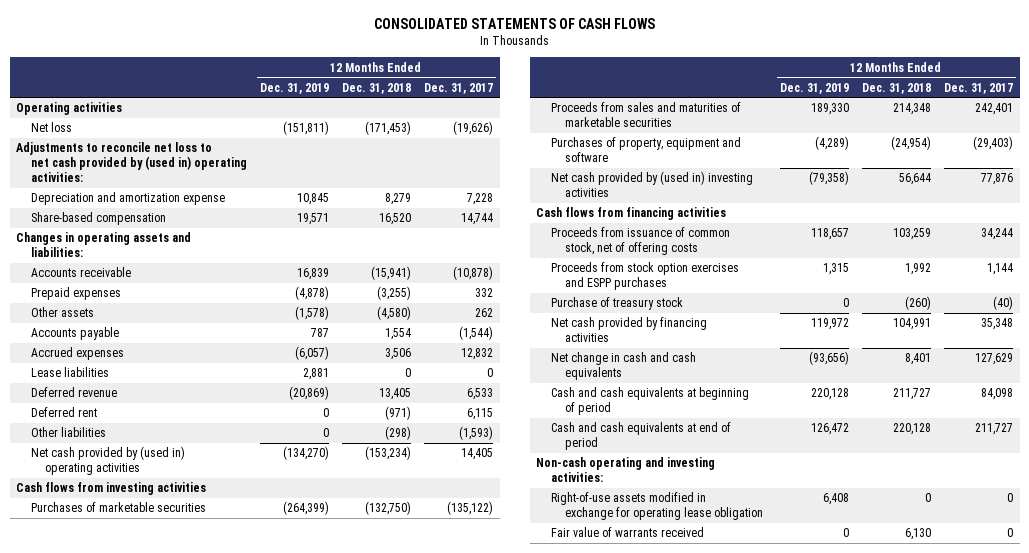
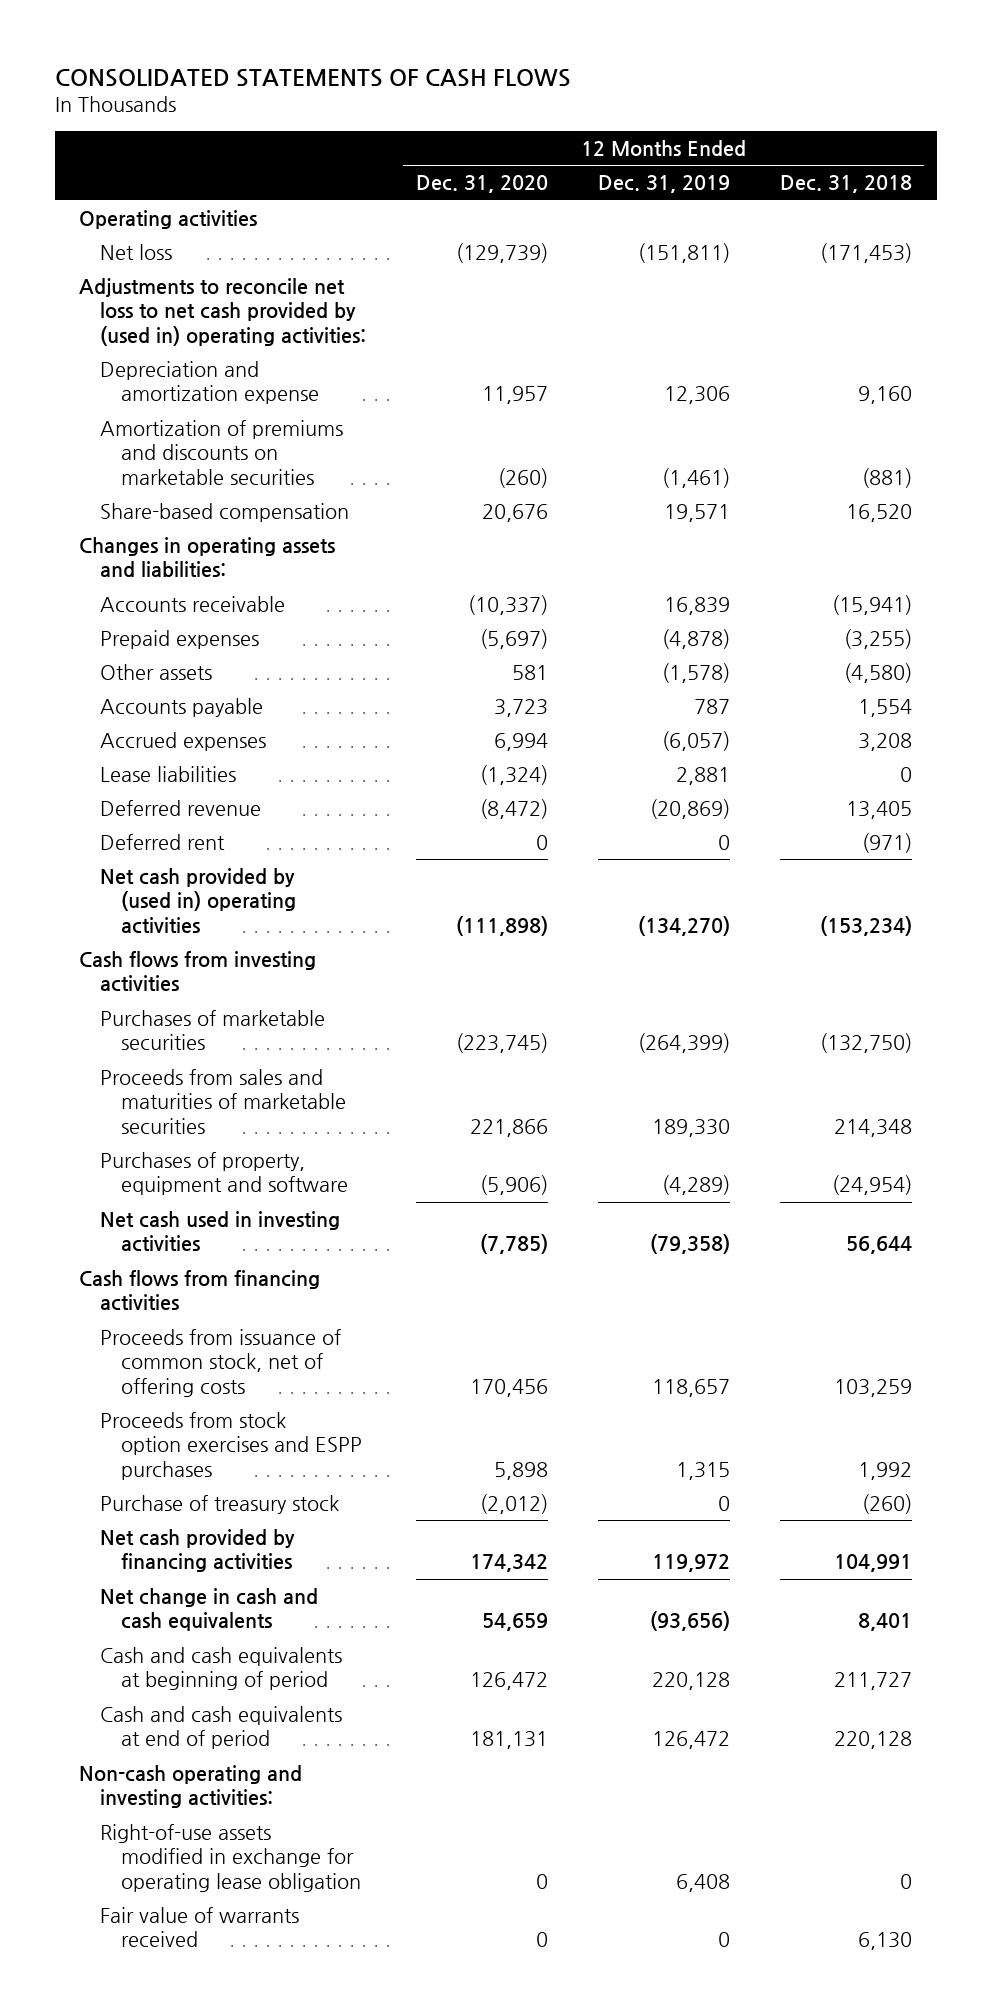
- | 12 Months Ended Dec. 31, 2019 | 12 Months Ended Dec. 31, 2018 | 12 Months Ended Dec. 31, 2017
+ | 12 Months Ended Dec. 31, 2020 | 12 Months Ended Dec. 31, 2019 | 12 Months Ended Dec. 31, 2018
- Depreciation and amortization expense | 10,845 | 8,279 | 7,228
+ Depreciation and amortization expense | 11,957 | 12,306 | 9,160
+ Amortization of premiums and discounts on marketable securities | (260) | (1,461) | (881)
- Accrued expenses | (6,057) | 3,506 | 12,832
+ Accrued expenses | 6,994 | (6,057) | 3,208
- Other liabilities | 0 | (298) | (1,593)
- Net cash provided by (used in) investing activities | (79,358) | 56,644 | 77,876
+ Net cash used in investing activities | (7,785) | (79,358) | 56,644

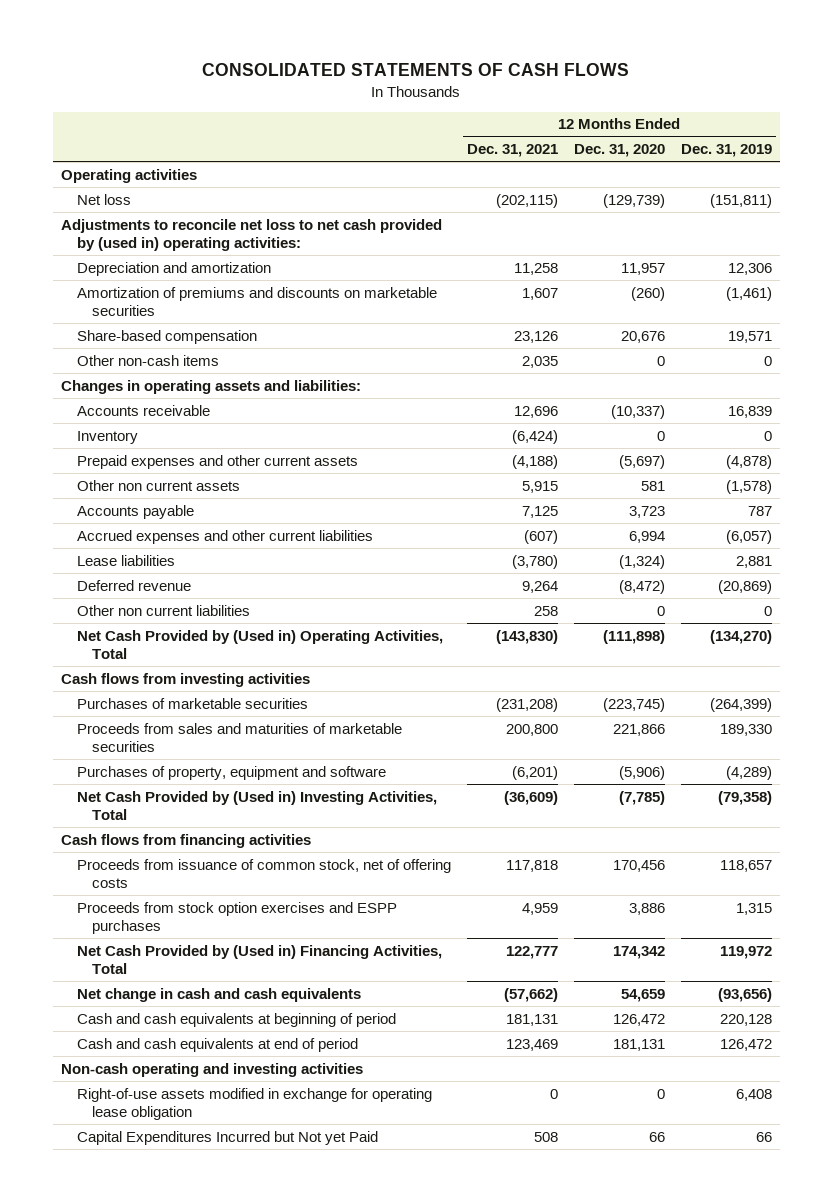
- | 12 Months Ended Dec. 31, 2020 | 12 Months Ended Dec. 31, 2019 | 12 Months Ended Dec. 31, 2018
+ | 12 Months Ended Dec. 31, 2021 | 12 Months Ended Dec. 31, 2020 | 12 Months Ended Dec. 31, 2019
- Depreciation and amortization expense | 11,957 | 12,306 | 9,160
+ Depreciation and amortization | 11,258 | 11,957 | 12,306
+ Other non-cash items | 2,035 | 0 | 0
- Prepaid expenses | (5,697) | (4,878) | (3,255)
- Other assets | 581 | (1,578) | (4,580)
+ Inventory | (6,424) | 0 | 0
+ Prepaid expenses and other current assets | (4,188) | (5,697) | (4,878)
+ Other non current assets | 5,915 | 581 | (1,578)
- Accrued expenses | 6,994 | (6,057) | 3,208
+ Accrued expenses and other current liabilities | (607) | 6,994 | (6,057)
- Deferred rent | 0 | 0 | (971)
- Net cash provided by (used in) operating activities | (111,898) | (134,270) | (153,234)
+ Other non current liabilities | 258 | 0 | 0
+ Net Cash Provided by (Used in) Operating Activities, Total | (143,830) | (111,898) | (134,270)
- Net cash used in investing activities | (7,785) | (79,358) | 56,644
+ Net Cash Provided by (Used in) Investing Activities, Total | (36,609) | (7,785) | (79,358)
- Proceeds from stock option exercises and ESPP purchases | 5,898 | 1,315 | 1,992
- Purchase of treasury stock | (2,012) | 0 | (260)
- Net cash provided by financing activities | 174,342 | 119,972 | 104,991
+ Proceeds from stock option exercises and ESPP purchases | 4,959 | 3,886 | 1,315
+ Net Cash Provided by (Used in) Financing Activities, Total | 122,777 | 174,342 | 119,972
- Non-cash operating and investing activities:
+ Non-cash operating and investing activities
- Fair value of warrants received | 0 | 0 | 6,130
+ Capital Expenditures Incurred but Not yet Paid | 508 | 66 | 66

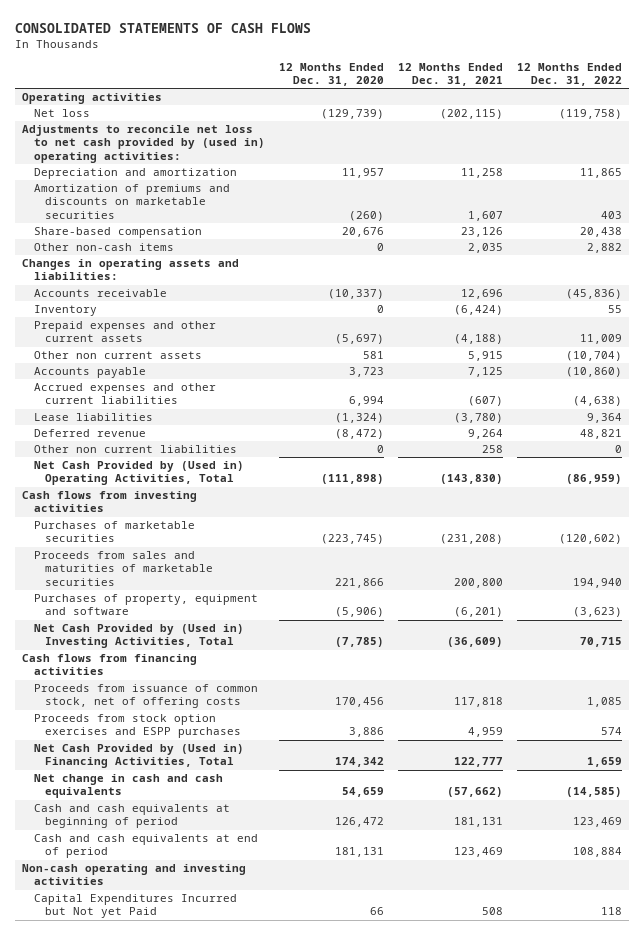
- | 12 Months Ended Dec. 31, 2021 | 12 Months Ended Dec. 31, 2020 | 12 Months Ended Dec. 31, 2019
+ | 12 Months Ended Dec. 31, 2020 | 12 Months Ended Dec. 31, 2021 | 12 Months Ended Dec. 31, 2022
- Right-of-use assets modified in exchange for operating lease obligation | 0 | 0 | 6,408

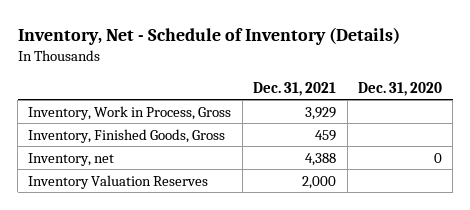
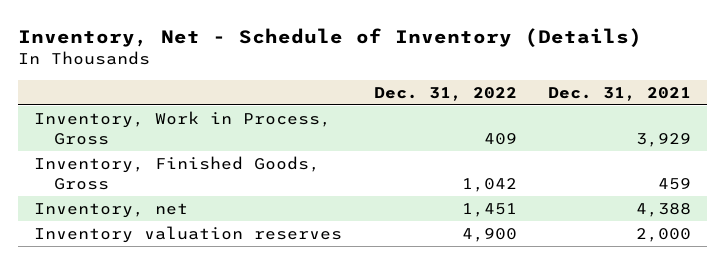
- | Dec. 31, 2021 | Dec. 31, 2020
+ | Dec. 31, 2022 | Dec. 31, 2021
- Inventory Valuation Reserves | 2,000 |
+ Inventory valuation reserves | 4,900 | 2,000

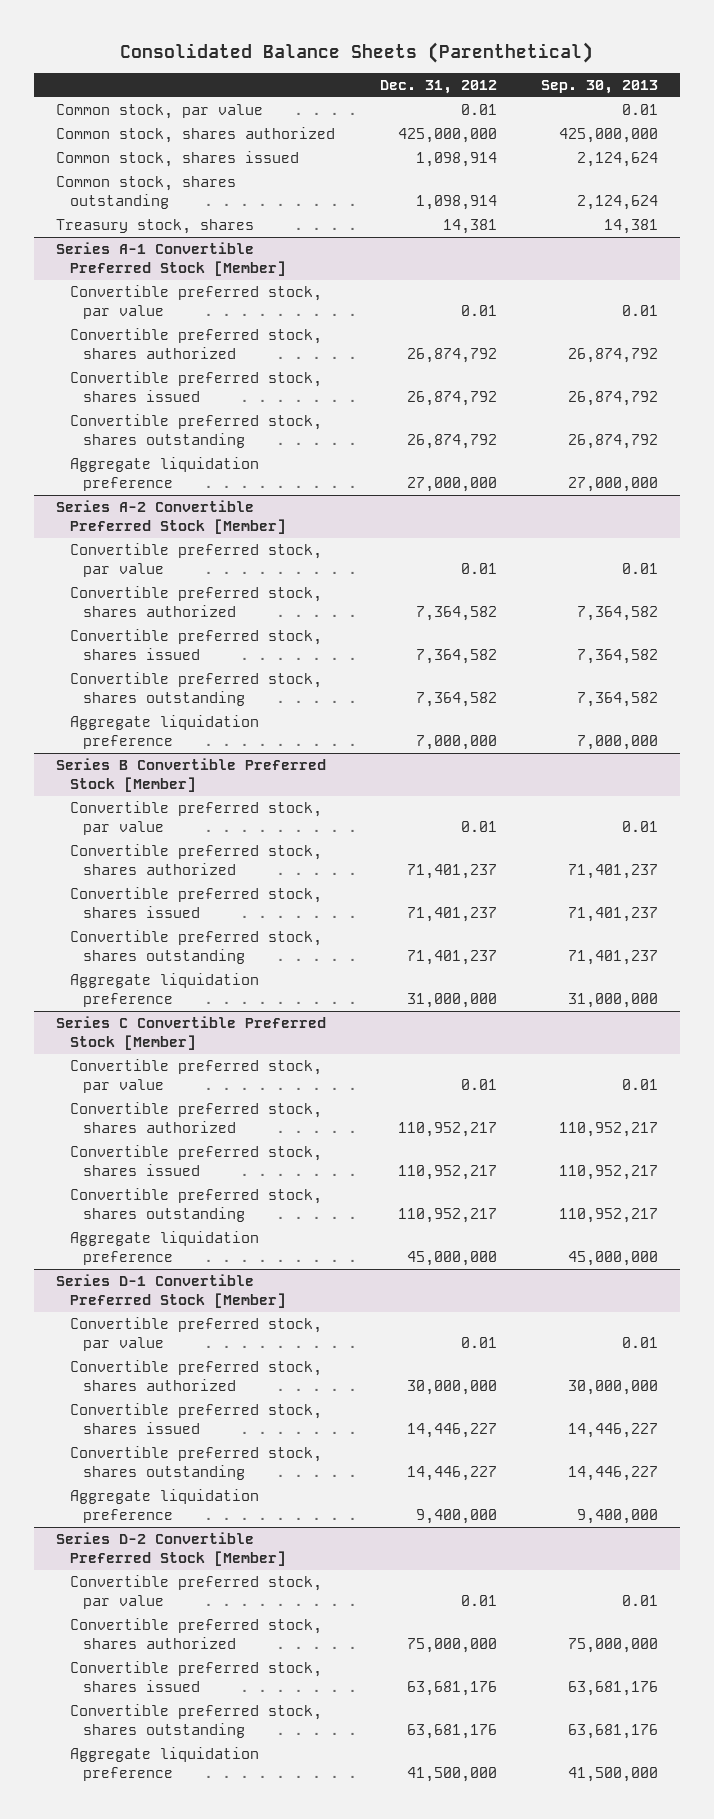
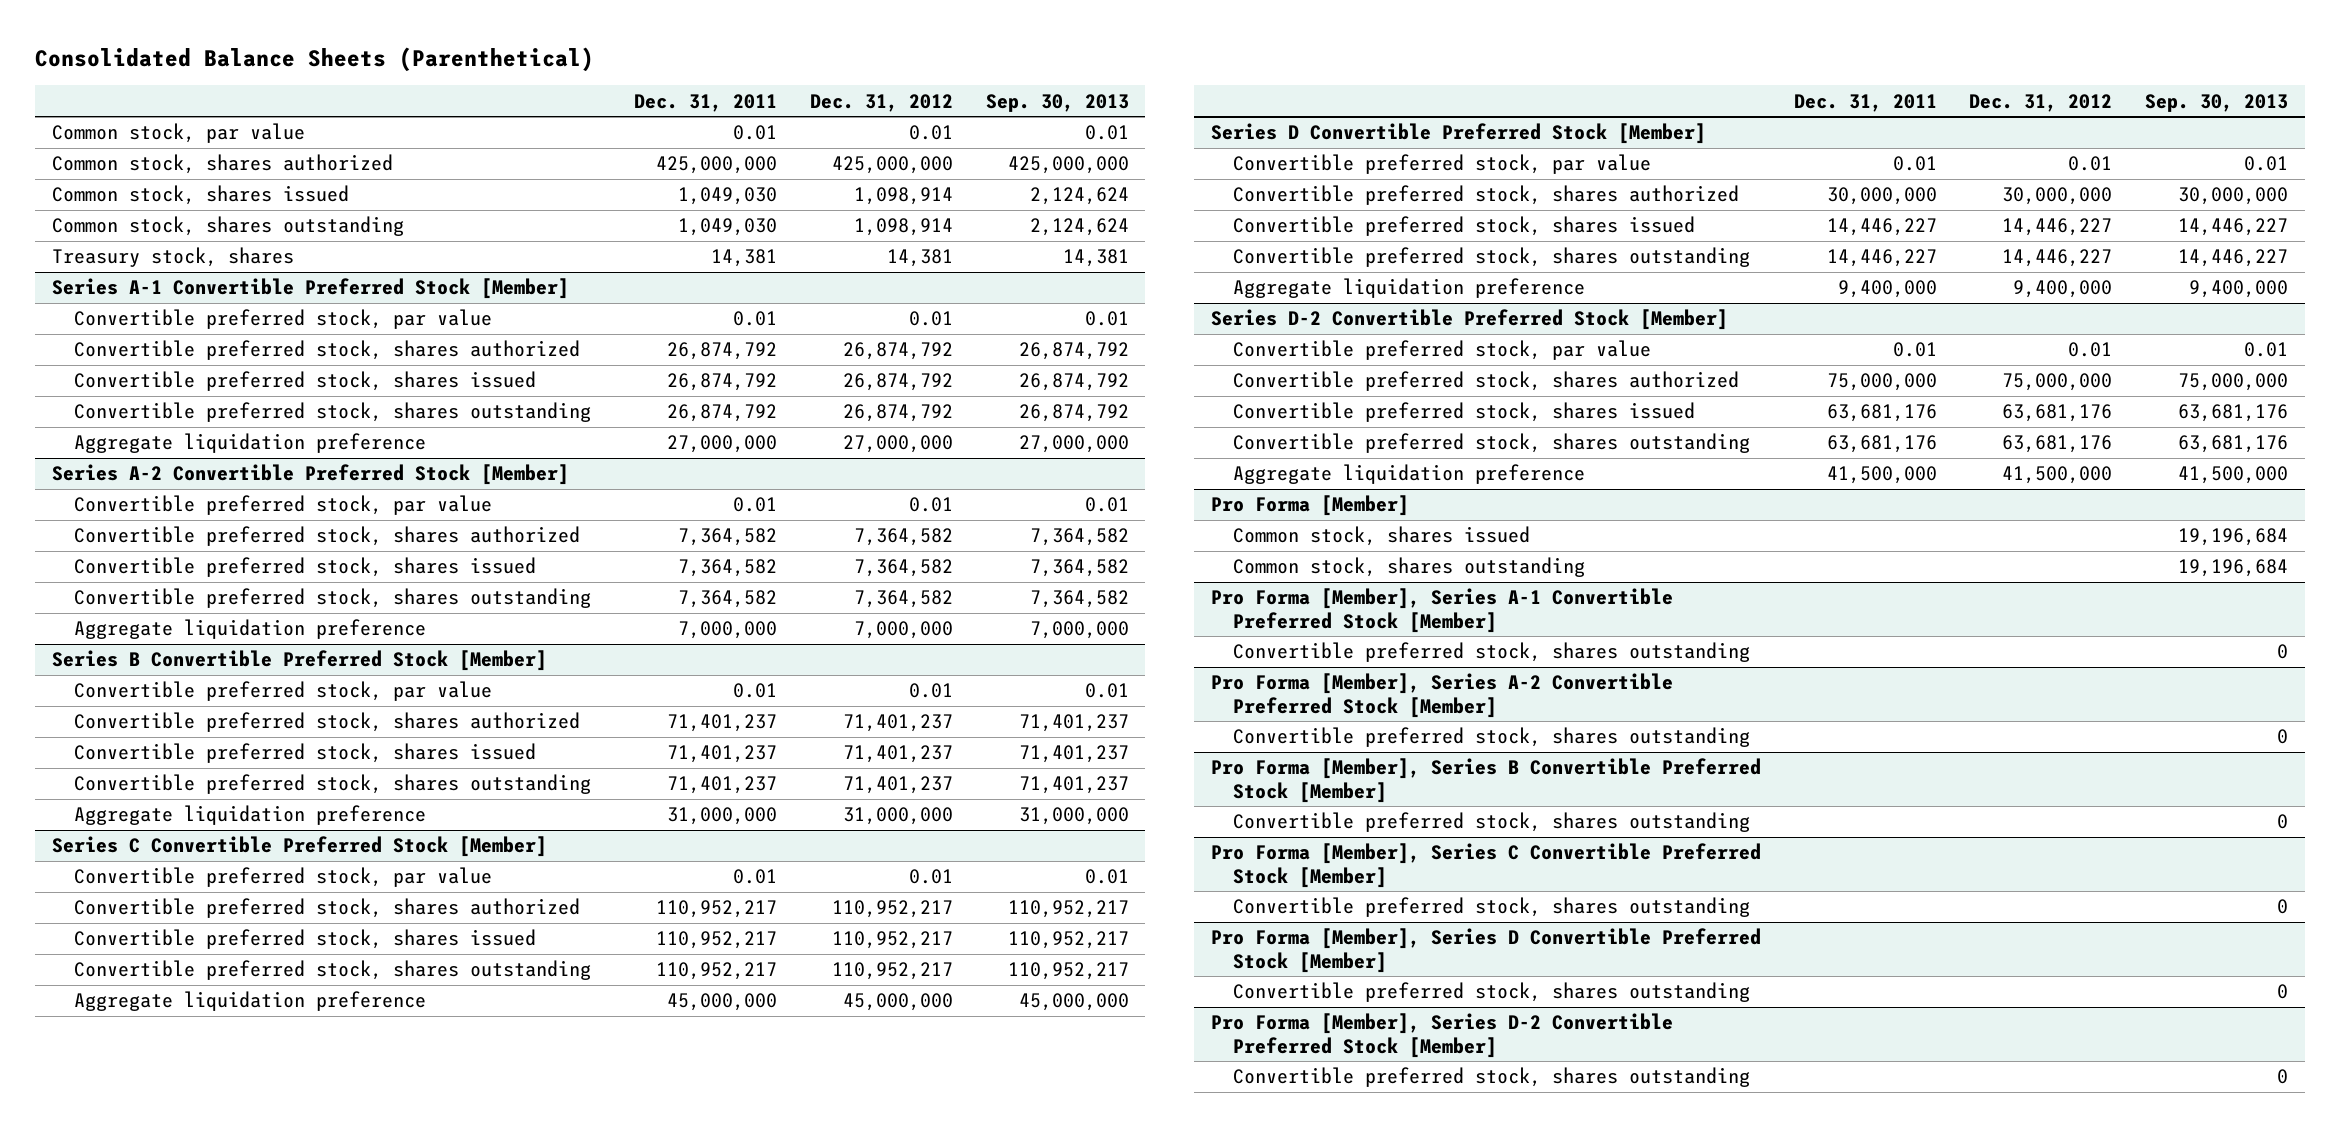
- | Dec. 31, 2012 | Sep. 30, 2013
+ | Dec. 31, 2011 | Dec. 31, 2012 | Sep. 30, 2013
- Series D-1 Convertible Preferred Stock [Member]
+ Series D Convertible Preferred Stock [Member]
+ Pro Forma [Member]
+ Common stock, shares issued | | | 19,196,684
+ Common stock, shares outstanding | | | 19,196,684
+ Pro Forma [Member], Series A-1 Convertible Preferred Stock [Member]
+ Convertible preferred stock, shares outstanding | | | 0
+ Pro Forma [Member], Series A-2 Convertible Preferred Stock [Member]
+ Convertible preferred stock, shares outstanding | | | 0
+ Pro Forma [Member], Series B Convertible Preferred Stock [Member]
+ Convertible preferred stock, shares outstanding | | | 0
+ Pro Forma [Member], Series C Convertible Preferred Stock [Member]
+ Convertible preferred stock, shares outstanding | | | 0
+ Pro Forma [Member], Series D Convertible Preferred Stock [Member]
+ Convertible preferred stock, shares outstanding | | | 0
+ Pro Forma [Member], Series D-2 Convertible Preferred Stock [Member]
+ Convertible preferred stock, shares outstanding | | | 0

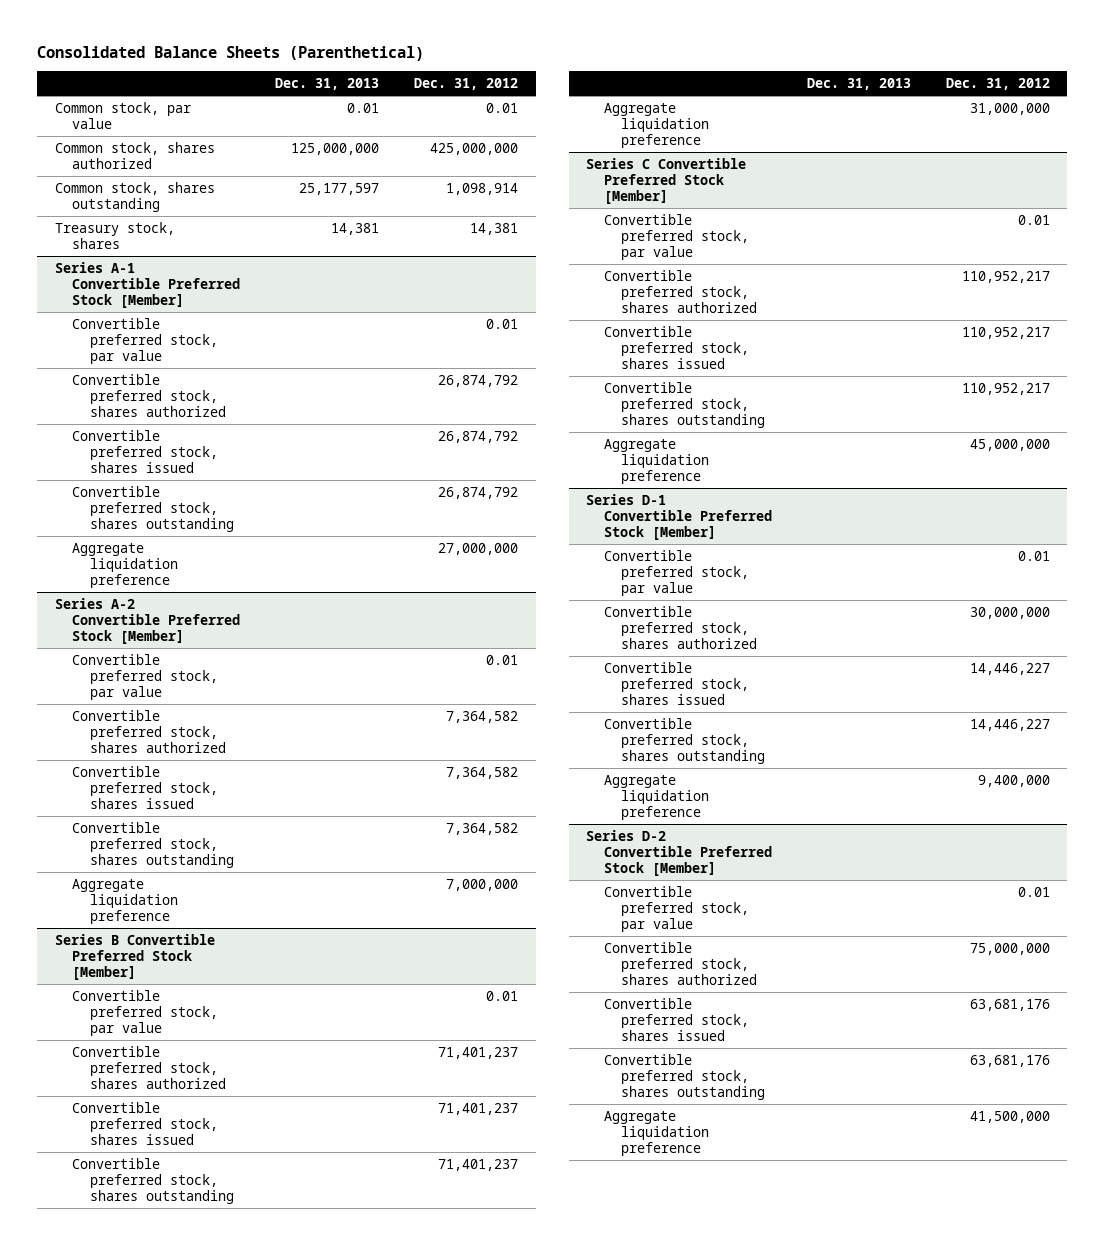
- | Dec. 31, 2011 | Dec. 31, 2012 | Sep. 30, 2013
+ | Dec. 31, 2013 | Dec. 31, 2012
- Common stock, shares issued | 1,049,030 | 1,098,914 | 2,124,624
- Series D Convertible Preferred Stock [Member]
+ Series D-1 Convertible Preferred Stock [Member]
- Pro Forma [Member]
- Common stock, shares issued | | | 19,196,684
- Common stock, shares outstanding | | | 19,196,684
- Pro Forma [Member], Series A-1 Convertible Preferred Stock [Member]
- Convertible preferred stock, shares outstanding | | | 0
- Pro Forma [Member], Series A-2 Convertible Preferred Stock [Member]
- Convertible preferred stock, shares outstanding | | | 0
- Pro Forma [Member], Series B Convertible Preferred Stock [Member]
- Convertible preferred stock, shares outstanding | | | 0
- Pro Forma [Member], Series C Convertible Preferred Stock [Member]
- Convertible preferred stock, shares outstanding | | | 0
- Pro Forma [Member], Series D Convertible Preferred Stock [Member]
- Convertible preferred stock, shares outstanding | | | 0
- Pro Forma [Member], Series D-2 Convertible Preferred Stock [Member]
- Convertible preferred stock, shares outstanding | | | 0

